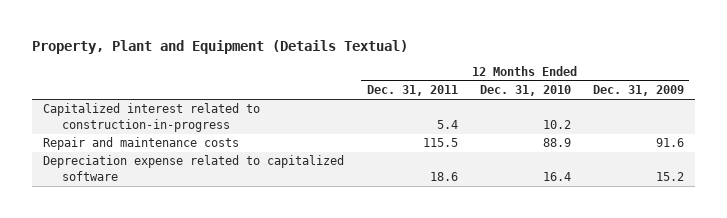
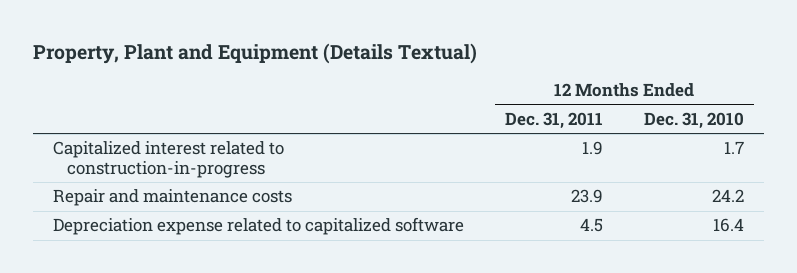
- | 12 Months Ended Dec. 31, 2011 | 12 Months Ended Dec. 31, 2010 | 12 Months Ended Dec. 31, 2009
+ | 12 Months Ended Dec. 31, 2011 | 12 Months Ended Dec. 31, 2010
- Capitalized interest related to construction-in-progress | 5.4 | 10.2 |
- Repair and maintenance costs | 115.5 | 88.9 | 91.6
- Depreciation expense related to capitalized software | 18.6 | 16.4 | 15.2
+ Capitalized interest related to construction-in-progress | 1.9 | 1.7
+ Repair and maintenance costs | 23.9 | 24.2
+ Depreciation expense related to capitalized software | 4.5 | 16.4

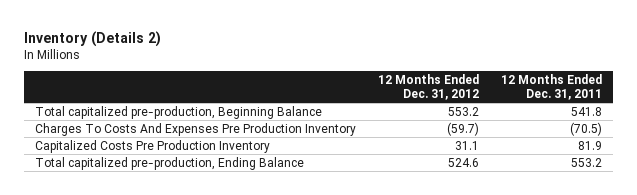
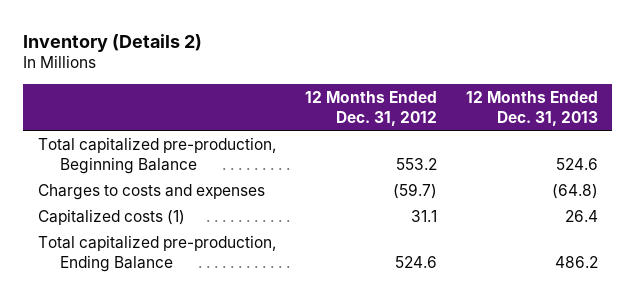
- | 12 Months Ended Dec. 31, 2012 | 12 Months Ended Dec. 31, 2011
+ | 12 Months Ended Dec. 31, 2012 | 12 Months Ended Dec. 31, 2013
- Charges To Costs And Expenses Pre Production Inventory | (59.7) | (70.5)
- Capitalized Costs Pre Production Inventory | 31.1 | 81.9
+ Charges to costs and expenses | (59.7) | (64.8)
+ Capitalized costs (1) | 31.1 | 26.4

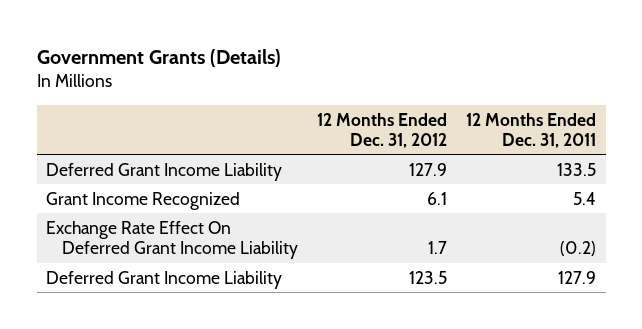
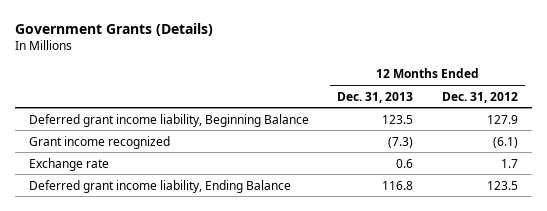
- | 12 Months Ended Dec. 31, 2012 | 12 Months Ended Dec. 31, 2011
+ | 12 Months Ended Dec. 31, 2013 | 12 Months Ended Dec. 31, 2012
- Deferred Grant Income Liability | 127.9 | 133.5
- Grant Income Recognized | 6.1 | 5.4
- Exchange Rate Effect On Deferred Grant Income Liability | 1.7 | (0.2)
- Deferred Grant Income Liability | 123.5 | 127.9
+ Deferred grant income liability, Beginning Balance | 123.5 | 127.9
+ Grant income recognized | (7.3) | (6.1)
+ Exchange rate | 0.6 | 1.7
+ Deferred grant income liability, Ending Balance | 116.8 | 123.5

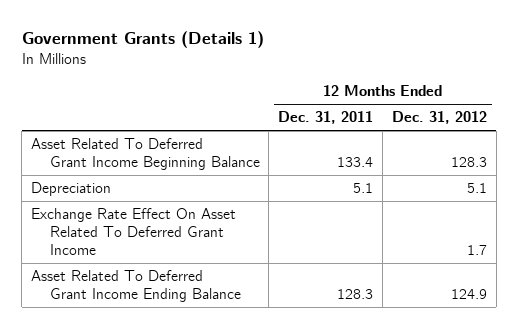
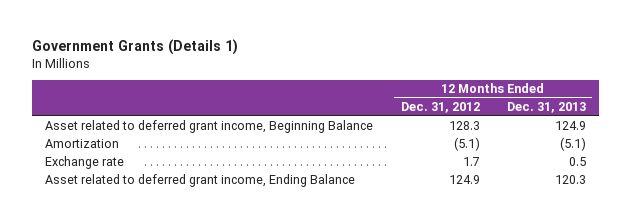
- | 12 Months Ended Dec. 31, 2011 | 12 Months Ended Dec. 31, 2012
+ | 12 Months Ended Dec. 31, 2012 | 12 Months Ended Dec. 31, 2013
- Asset Related To Deferred Grant Income Beginning Balance | 133.4 | 128.3
- Depreciation | 5.1 | 5.1
- Exchange Rate Effect On Asset Related To Deferred Grant Income | | 1.7
- Asset Related To Deferred Grant Income Ending Balance | 128.3 | 124.9
+ Asset related to deferred grant income, Beginning Balance | 128.3 | 124.9
+ Amortization | (5.1) | (5.1)
+ Exchange rate | 1.7 | 0.5
+ Asset related to deferred grant income, Ending Balance | 124.9 | 120.3

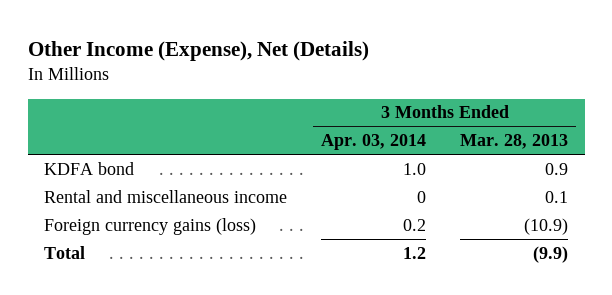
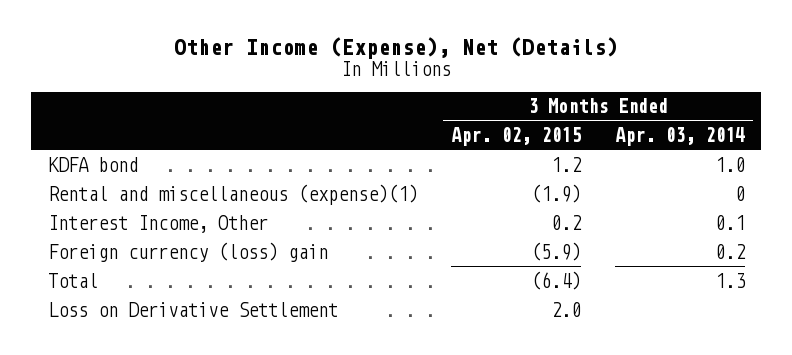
- | 3 Months Ended Apr. 03, 2014 | 3 Months Ended Mar. 28, 2013
+ | 3 Months Ended Apr. 02, 2015 | 3 Months Ended Apr. 03, 2014
- Rental and miscellaneous income | 0 | 0.1
- Foreign currency gains (loss) | 0.2 | (10.9)
- Total | 1.2 | (9.9)
+ Rental and miscellaneous (expense)(1) | (1.9) | 0
+ Interest Income, Other | 0.2 | 0.1
+ Foreign currency (loss) gain | (5.9) | 0.2
+ Total | (6.4) | 1.3
+ Loss on Derivative Settlement | 2.0 |

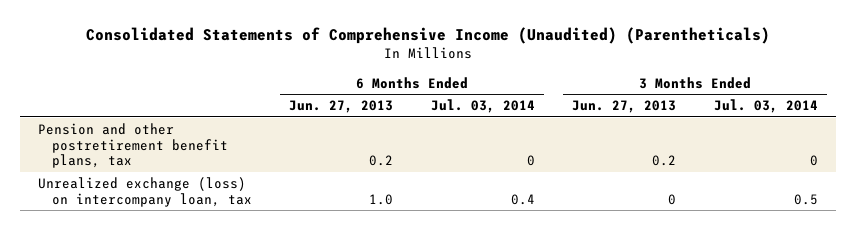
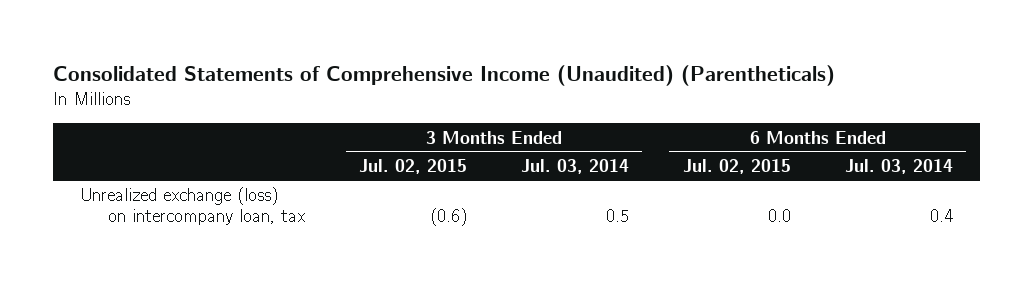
- | 6 Months Ended Jun. 27, 2013 | 6 Months Ended Jul. 03, 2014 | 3 Months Ended Jun. 27, 2013 | 3 Months Ended Jul. 03, 2014
+ | 3 Months Ended Jul. 02, 2015 | 3 Months Ended Jul. 03, 2014 | 6 Months Ended Jul. 02, 2015 | 6 Months Ended Jul. 03, 2014
- Pension and other postretirement benefit plans, tax | 0.2 | 0 | 0.2 | 0

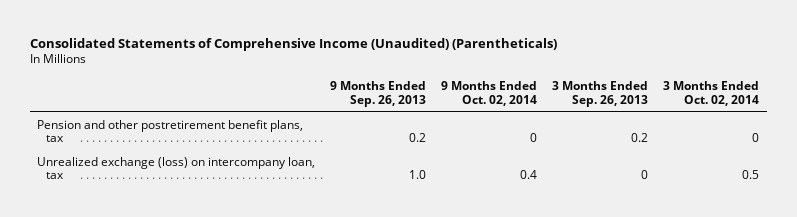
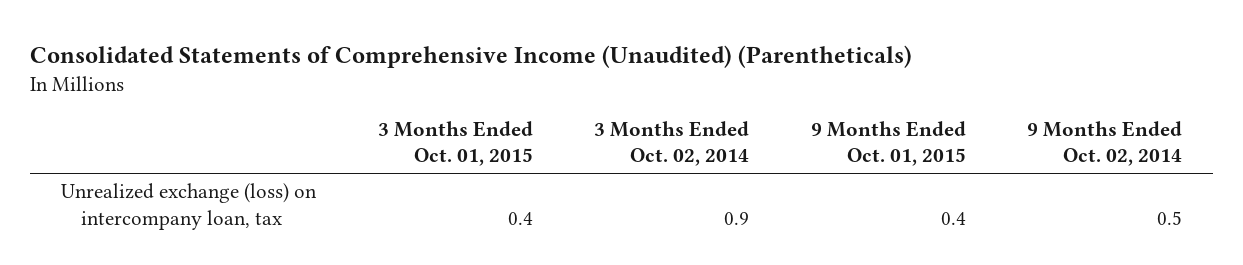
- | 9 Months Ended Sep. 26, 2013 | 9 Months Ended Oct. 02, 2014 | 3 Months Ended Sep. 26, 2013 | 3 Months Ended Oct. 02, 2014
+ | 3 Months Ended Oct. 01, 2015 | 3 Months Ended Oct. 02, 2014 | 9 Months Ended Oct. 01, 2015 | 9 Months Ended Oct. 02, 2014
- Pension and other postretirement benefit plans, tax | 0.2 | 0 | 0.2 | 0
- Unrealized exchange (loss) on intercompany loan, tax | 1.0 | 0.4 | 0 | 0.5
+ Unrealized exchange (loss) on intercompany loan, tax | 0.4 | 0.9 | 0.4 | 0.5

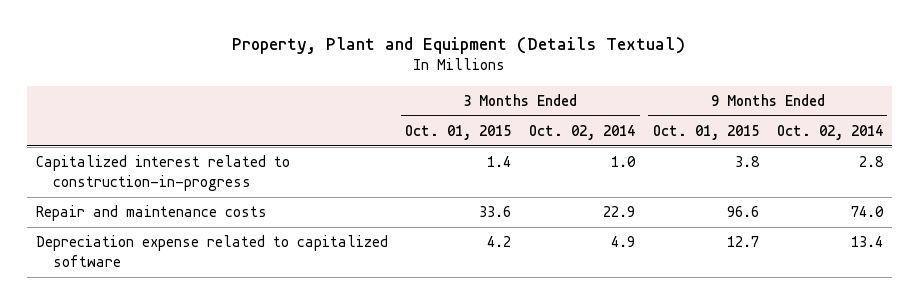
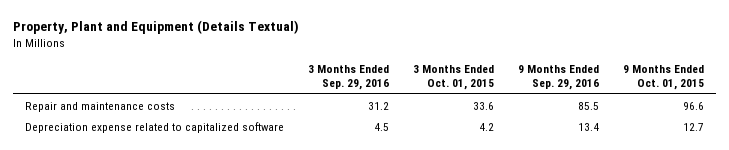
- | 3 Months Ended Oct. 01, 2015 | 3 Months Ended Oct. 02, 2014 | 9 Months Ended Oct. 01, 2015 | 9 Months Ended Oct. 02, 2014
+ | 3 Months Ended Sep. 29, 2016 | 3 Months Ended Oct. 01, 2015 | 9 Months Ended Sep. 29, 2016 | 9 Months Ended Oct. 01, 2015
- Capitalized interest related to construction-in-progress | 1.4 | 1.0 | 3.8 | 2.8

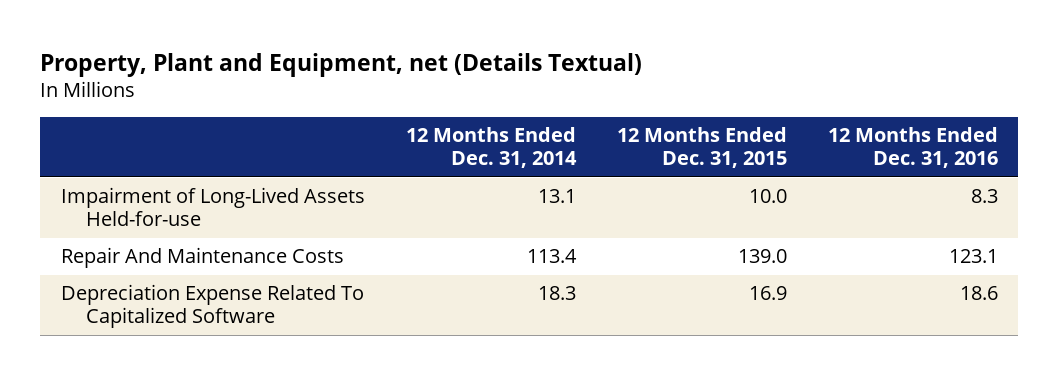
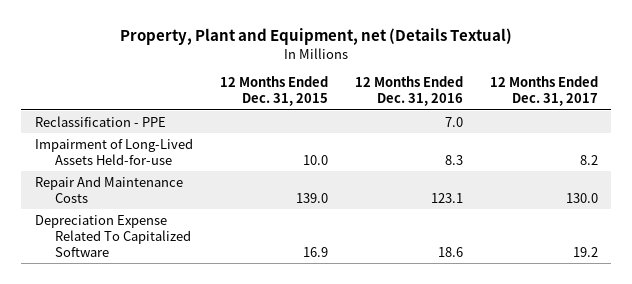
- | 12 Months Ended Dec. 31, 2014 | 12 Months Ended Dec. 31, 2015 | 12 Months Ended Dec. 31, 2016
+ | 12 Months Ended Dec. 31, 2015 | 12 Months Ended Dec. 31, 2016 | 12 Months Ended Dec. 31, 2017
+ Reclassification - PPE | | 7.0 |

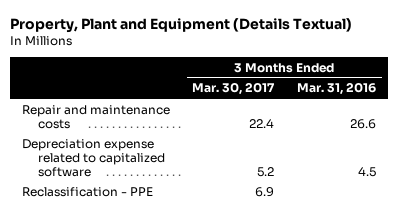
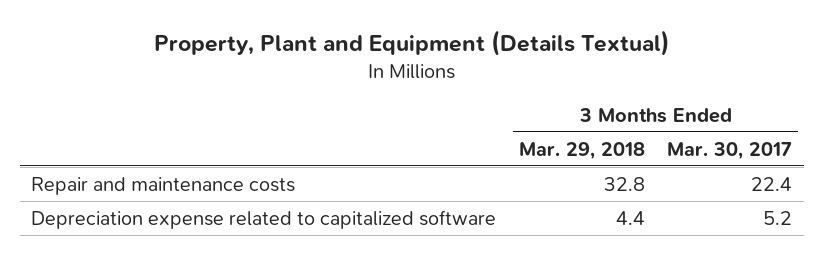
- | 3 Months Ended Mar. 30, 2017 | 3 Months Ended Mar. 31, 2016
+ | 3 Months Ended Mar. 29, 2018 | 3 Months Ended Mar. 30, 2017
- Reclassification - PPE | 6.9 |

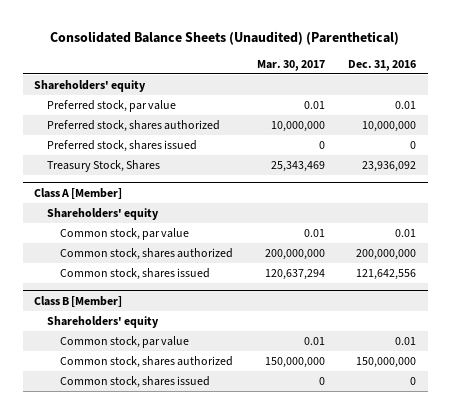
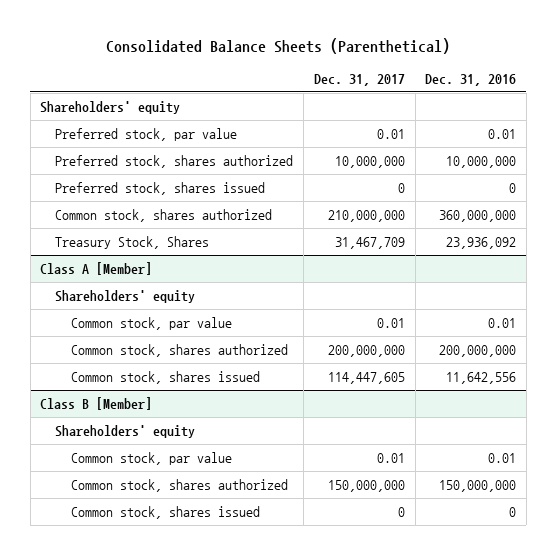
- Consolidated Balance Sheets (Unaudited) (Parenthetical)
+ Consolidated Balance Sheets (Parenthetical)
- | Mar. 30, 2017 | Dec. 31, 2016
+ | Dec. 31, 2017 | Dec. 31, 2016
+ Common stock, shares authorized | 210,000,000 | 360,000,000
@ Class A [Member]
- Common stock, shares issued | 120,637,294 | 121,642,556
+ Common stock, shares issued | 114,447,605 | 11,642,556

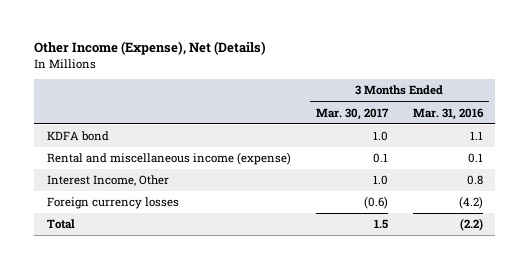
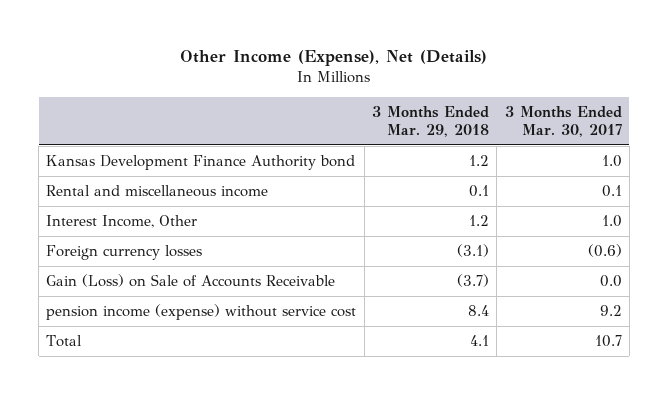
- | 3 Months Ended Mar. 30, 2017 | 3 Months Ended Mar. 31, 2016
+ | 3 Months Ended Mar. 29, 2018 | 3 Months Ended Mar. 30, 2017
- KDFA bond | 1.0 | 1.1
- Rental and miscellaneous income (expense) | 0.1 | 0.1
+ Kansas Development Finance Authority bond | 1.2 | 1.0
+ Rental and miscellaneous income | 0.1 | 0.1
- Total | 1.5 | (2.2)
+ Gain (Loss) on Sale of Accounts Receivable | (3.7) | 0.0
+ pension income (expense) without service cost | 8.4 | 9.2
+ Total | 4.1 | 10.7

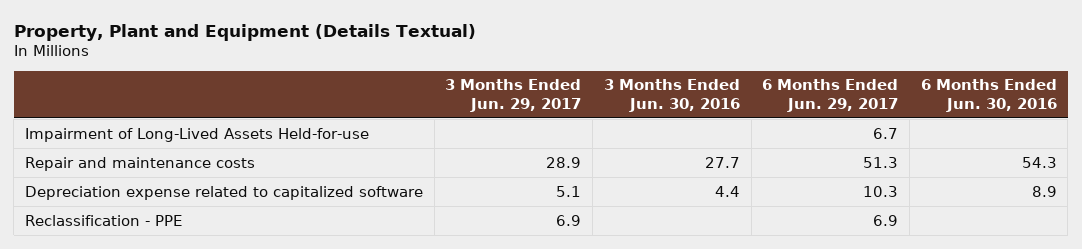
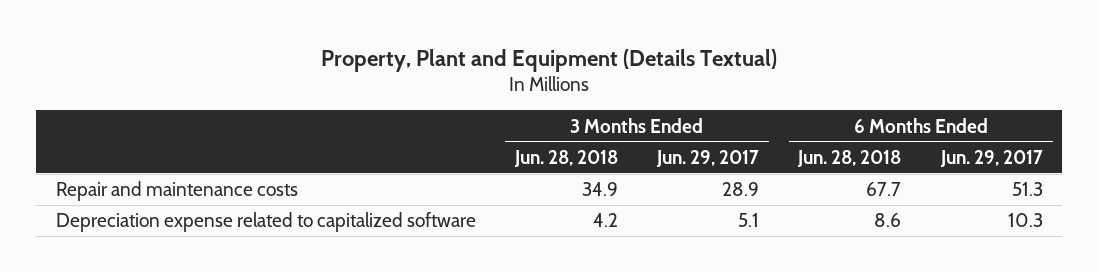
- | 3 Months Ended Jun. 29, 2017 | 3 Months Ended Jun. 30, 2016 | 6 Months Ended Jun. 29, 2017 | 6 Months Ended Jun. 30, 2016
+ | 3 Months Ended Jun. 28, 2018 | 3 Months Ended Jun. 29, 2017 | 6 Months Ended Jun. 28, 2018 | 6 Months Ended Jun. 29, 2017
- Impairment of Long-Lived Assets Held-for-use | | | 6.7 |
- Reclassification - PPE | 6.9 | | 6.9 |

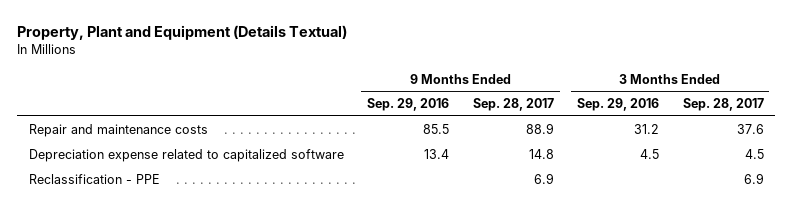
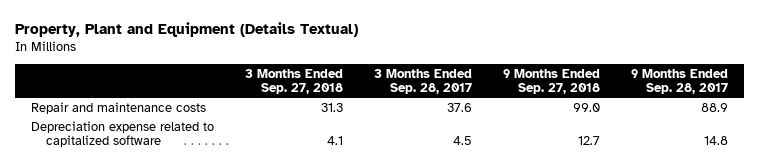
- | 9 Months Ended Sep. 29, 2016 | 9 Months Ended Sep. 28, 2017 | 3 Months Ended Sep. 29, 2016 | 3 Months Ended Sep. 28, 2017
+ | 3 Months Ended Sep. 27, 2018 | 3 Months Ended Sep. 28, 2017 | 9 Months Ended Sep. 27, 2018 | 9 Months Ended Sep. 28, 2017
- Reclassification - PPE | | 6.9 | | 6.9

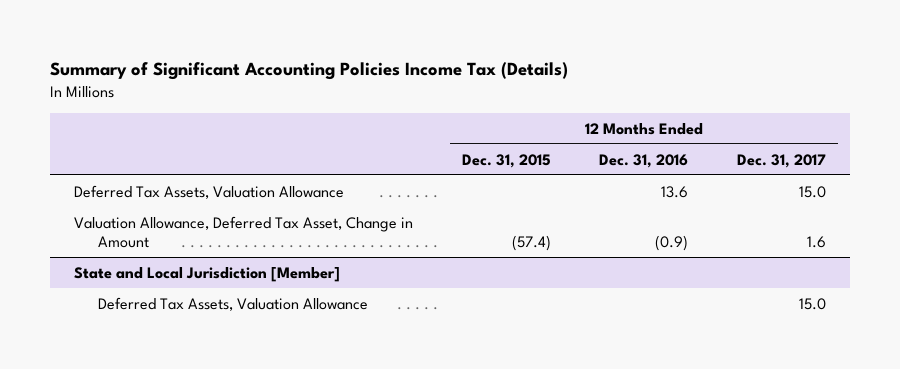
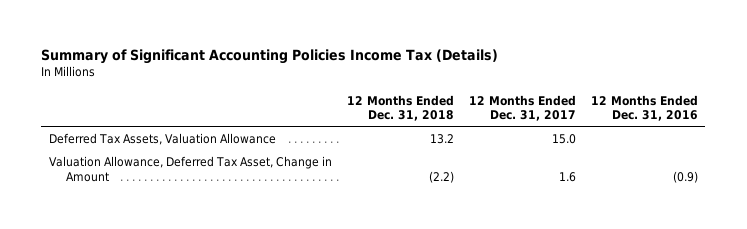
- | 12 Months Ended Dec. 31, 2015 | 12 Months Ended Dec. 31, 2016 | 12 Months Ended Dec. 31, 2017
+ | 12 Months Ended Dec. 31, 2018 | 12 Months Ended Dec. 31, 2017 | 12 Months Ended Dec. 31, 2016
- Deferred Tax Assets, Valuation Allowance | | 13.6 | 15.0
- State and Local Jurisdiction [Member]
moved down: Valuation Allowance, Deferred Tax Asset, Change in Amount | (2.2) | 1.6 | (0.9)

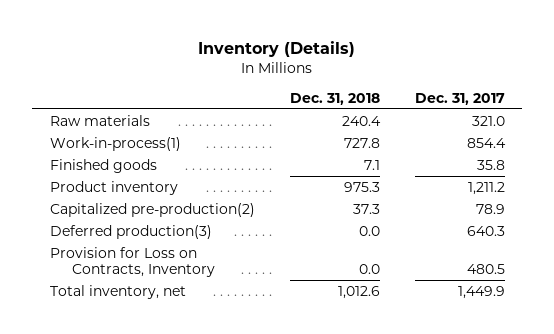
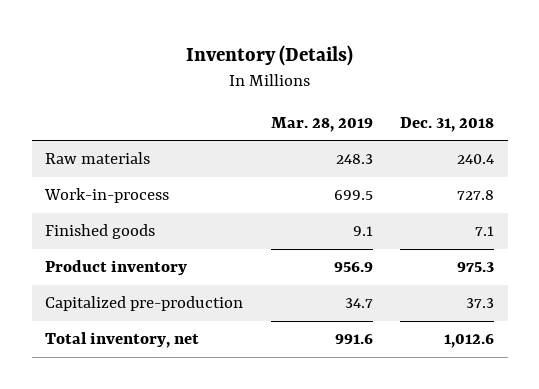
- | Dec. 31, 2018 | Dec. 31, 2017
+ | Mar. 28, 2019 | Dec. 31, 2018
- Work-in-process(1) | 727.8 | 854.4
+ Work-in-process | 699.5 | 727.8
- Capitalized pre-production(2) | 37.3 | 78.9
- Deferred production(3) | 0.0 | 640.3
- Provision for Loss on Contracts, Inventory | 0.0 | 480.5
+ Capitalized pre-production | 34.7 | 37.3

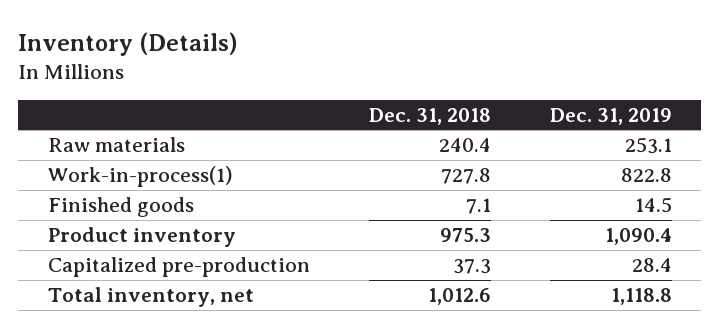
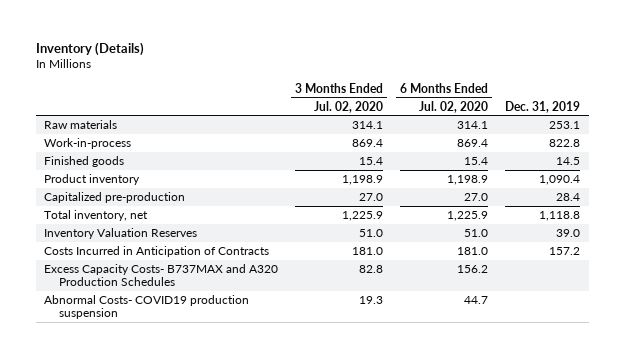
- | Dec. 31, 2018 | Dec. 31, 2019
+ | 3 Months Ended Jul. 02, 2020 | 6 Months Ended Jul. 02, 2020 | Dec. 31, 2019
- Work-in-process(1) | 727.8 | 822.8
+ Work-in-process | 869.4 | 869.4 | 822.8
+ Inventory Valuation Reserves | 51.0 | 51.0 | 39.0
+ Costs Incurred in Anticipation of Contracts | 181.0 | 181.0 | 157.2
+ Excess Capacity Costs- B737MAX and A320 Production Schedules | 82.8 | 156.2 |
+ Abnormal Costs- COVID19 production suspension | 19.3 | 44.7 |

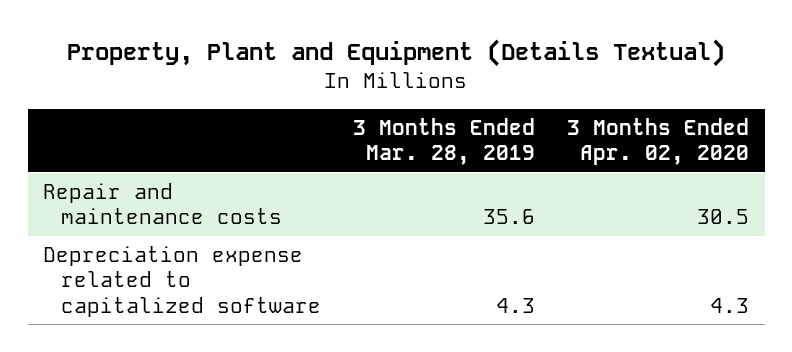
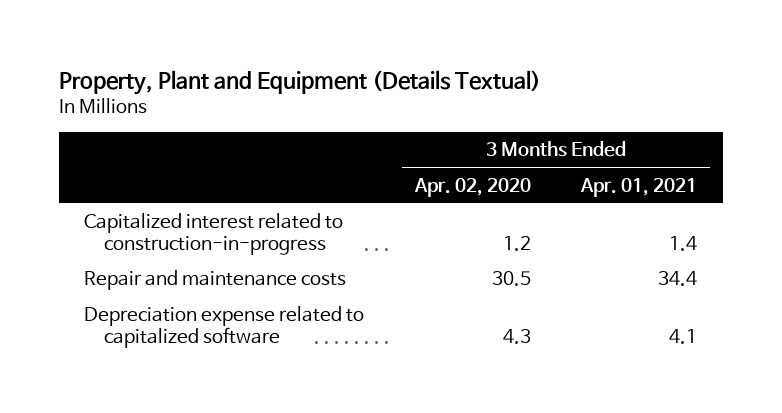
- | 3 Months Ended Mar. 28, 2019 | 3 Months Ended Apr. 02, 2020
+ | 3 Months Ended Apr. 02, 2020 | 3 Months Ended Apr. 01, 2021
+ Capitalized interest related to construction-in-progress | 1.2 | 1.4

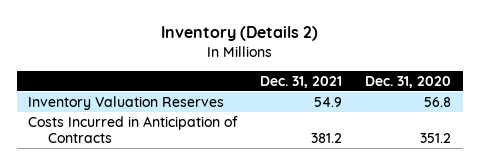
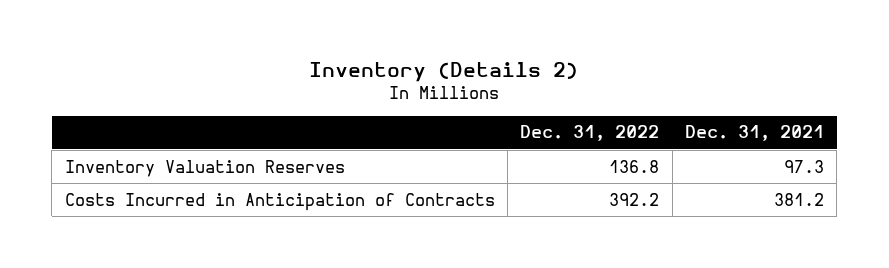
- | Dec. 31, 2021 | Dec. 31, 2020
+ | Dec. 31, 2022 | Dec. 31, 2021
- Inventory Valuation Reserves | 54.9 | 56.8
+ Inventory Valuation Reserves | 136.8 | 97.3

